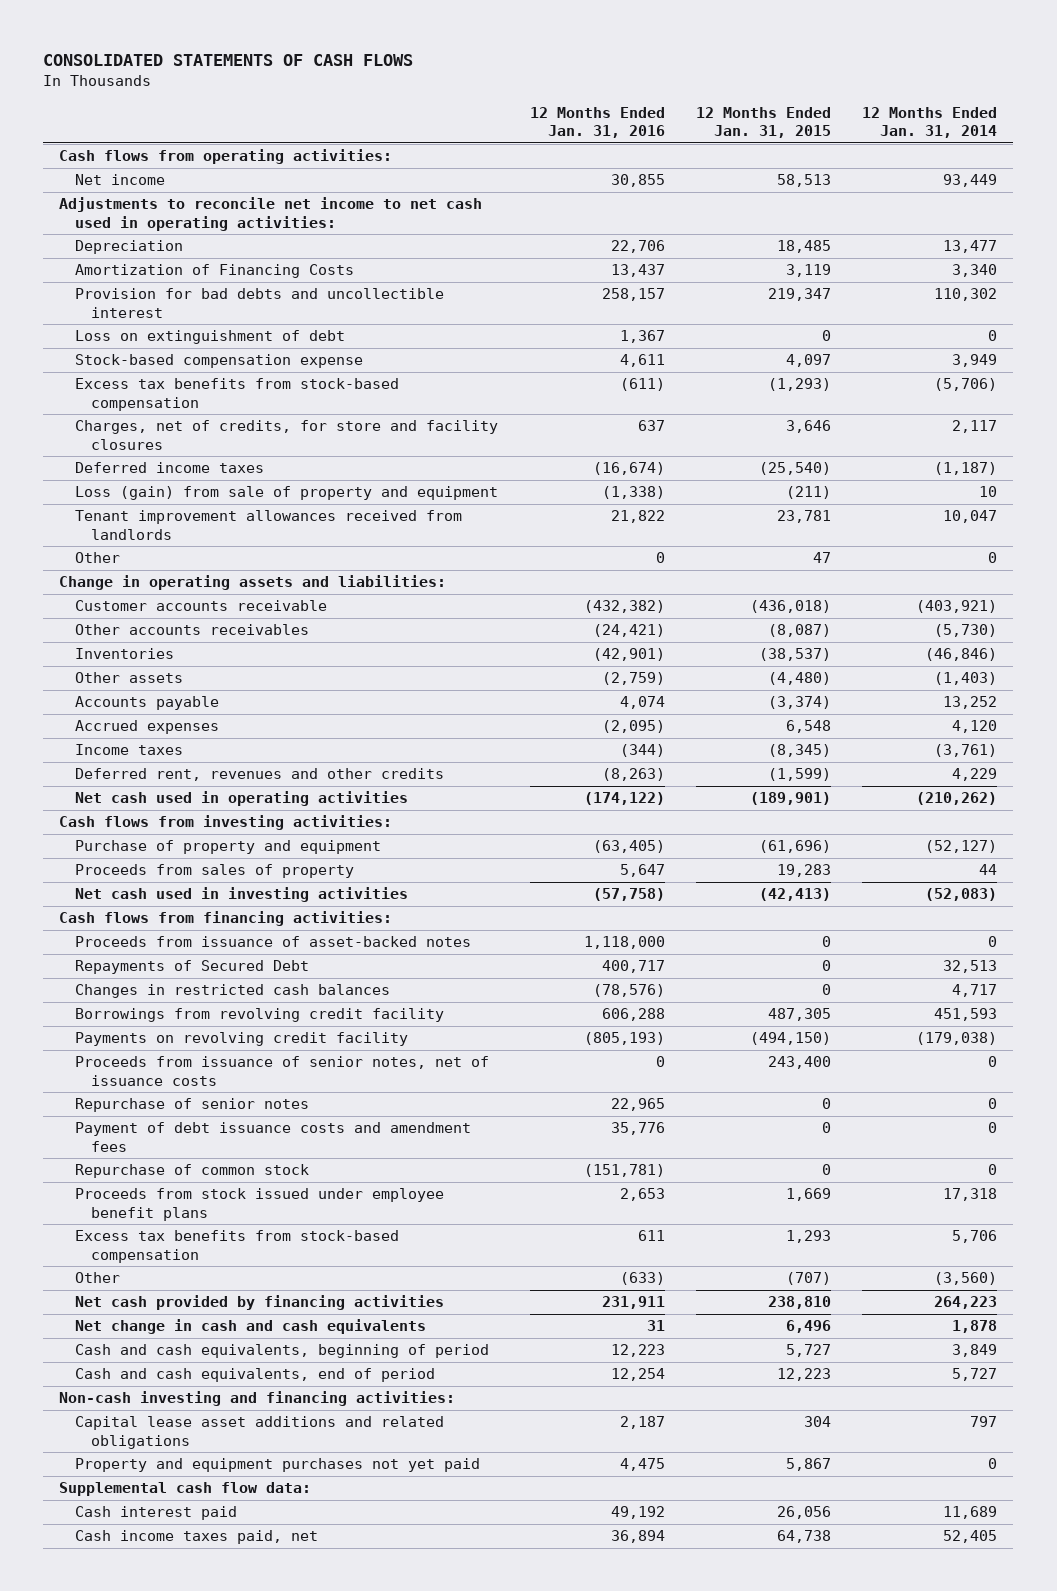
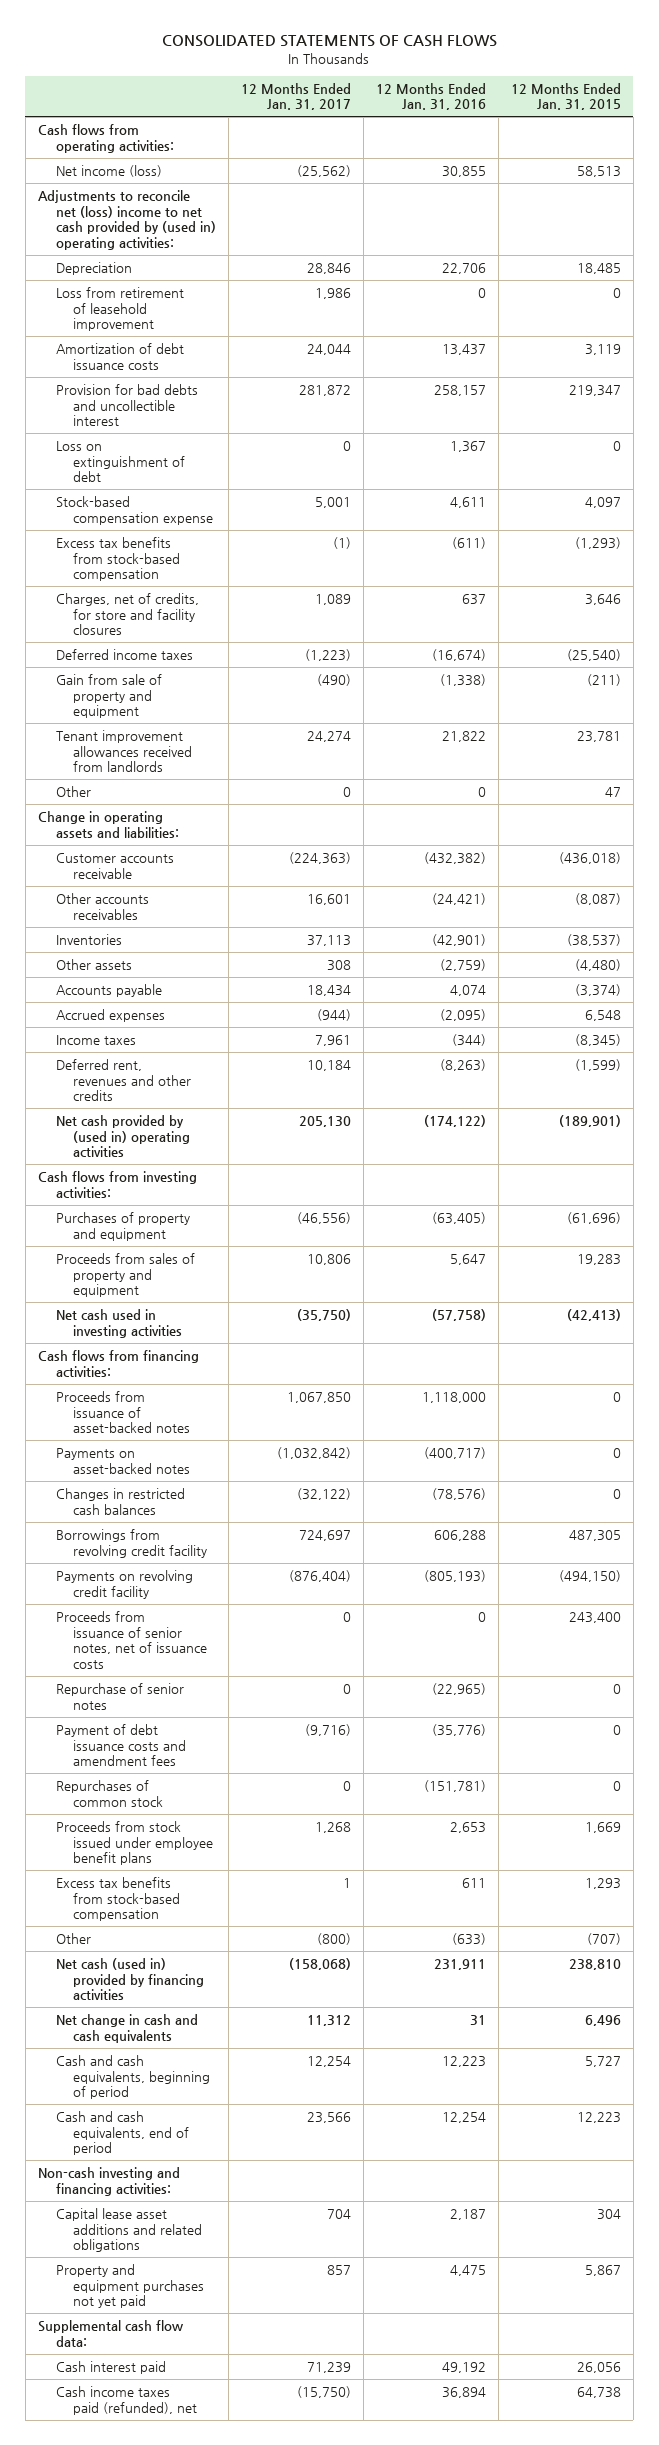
- | 12 Months Ended Jan. 31, 2016 | 12 Months Ended Jan. 31, 2015 | 12 Months Ended Jan. 31, 2014
+ | 12 Months Ended Jan. 31, 2017 | 12 Months Ended Jan. 31, 2016 | 12 Months Ended Jan. 31, 2015
- Net income | 30,855 | 58,513 | 93,449
- Adjustments to reconcile net income to net cash used in operating activities:
+ Net income (loss) | (25,562) | 30,855 | 58,513
+ Adjustments to reconcile net (loss) income to net cash provided by (used in) operating activities:
- Amortization of Financing Costs | 13,437 | 3,119 | 3,340
+ Loss from retirement of leasehold improvement | 1,986 | 0 | 0
+ Amortization of debt issuance costs | 24,044 | 13,437 | 3,119
- Loss (gain) from sale of property and equipment | (1,338) | (211) | 10
+ Gain from sale of property and equipment | (490) | (1,338) | (211)
- Net cash used in operating activities | (174,122) | (189,901) | (210,262)
+ Net cash provided by (used in) operating activities | 205,130 | (174,122) | (189,901)
- Purchase of property and equipment | (63,405) | (61,696) | (52,127)
- Proceeds from sales of property | 5,647 | 19,283 | 44
+ Purchases of property and equipment | (46,556) | (63,405) | (61,696)
+ Proceeds from sales of property and equipment | 10,806 | 5,647 | 19,283
- Repayments of Secured Debt | 400,717 | 0 | 32,513
+ Payments on asset-backed notes | (1,032,842) | (400,717) | 0
- Repurchase of senior notes | 22,965 | 0 | 0
- Payment of debt issuance costs and amendment fees | 35,776 | 0 | 0
- Repurchase of common stock | (151,781) | 0 | 0
+ Repurchase of senior notes | 0 | (22,965) | 0
+ Payment of debt issuance costs and amendment fees | (9,716) | (35,776) | 0
+ Repurchases of common stock | 0 | (151,781) | 0
- Net cash provided by financing activities | 231,911 | 238,810 | 264,223
+ Net cash (used in) provided by financing activities | (158,068) | 231,911 | 238,810
- Cash income taxes paid, net | 36,894 | 64,738 | 52,405
+ Cash income taxes paid (refunded), net | (15,750) | 36,894 | 64,738

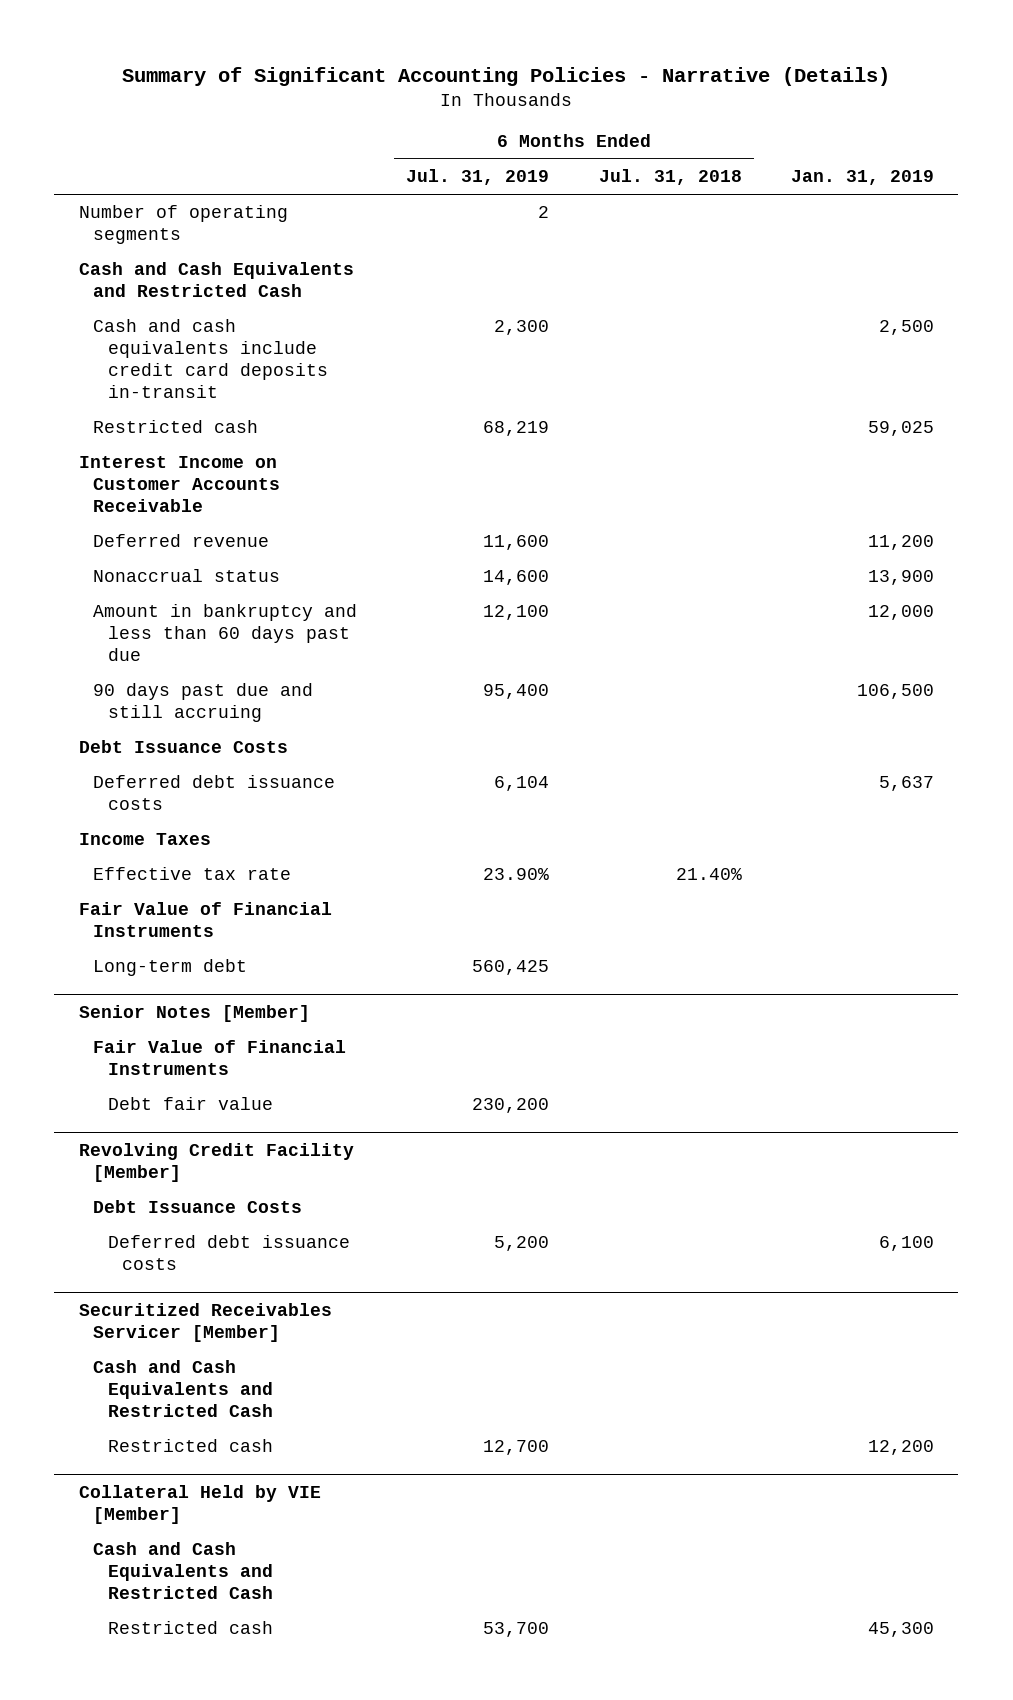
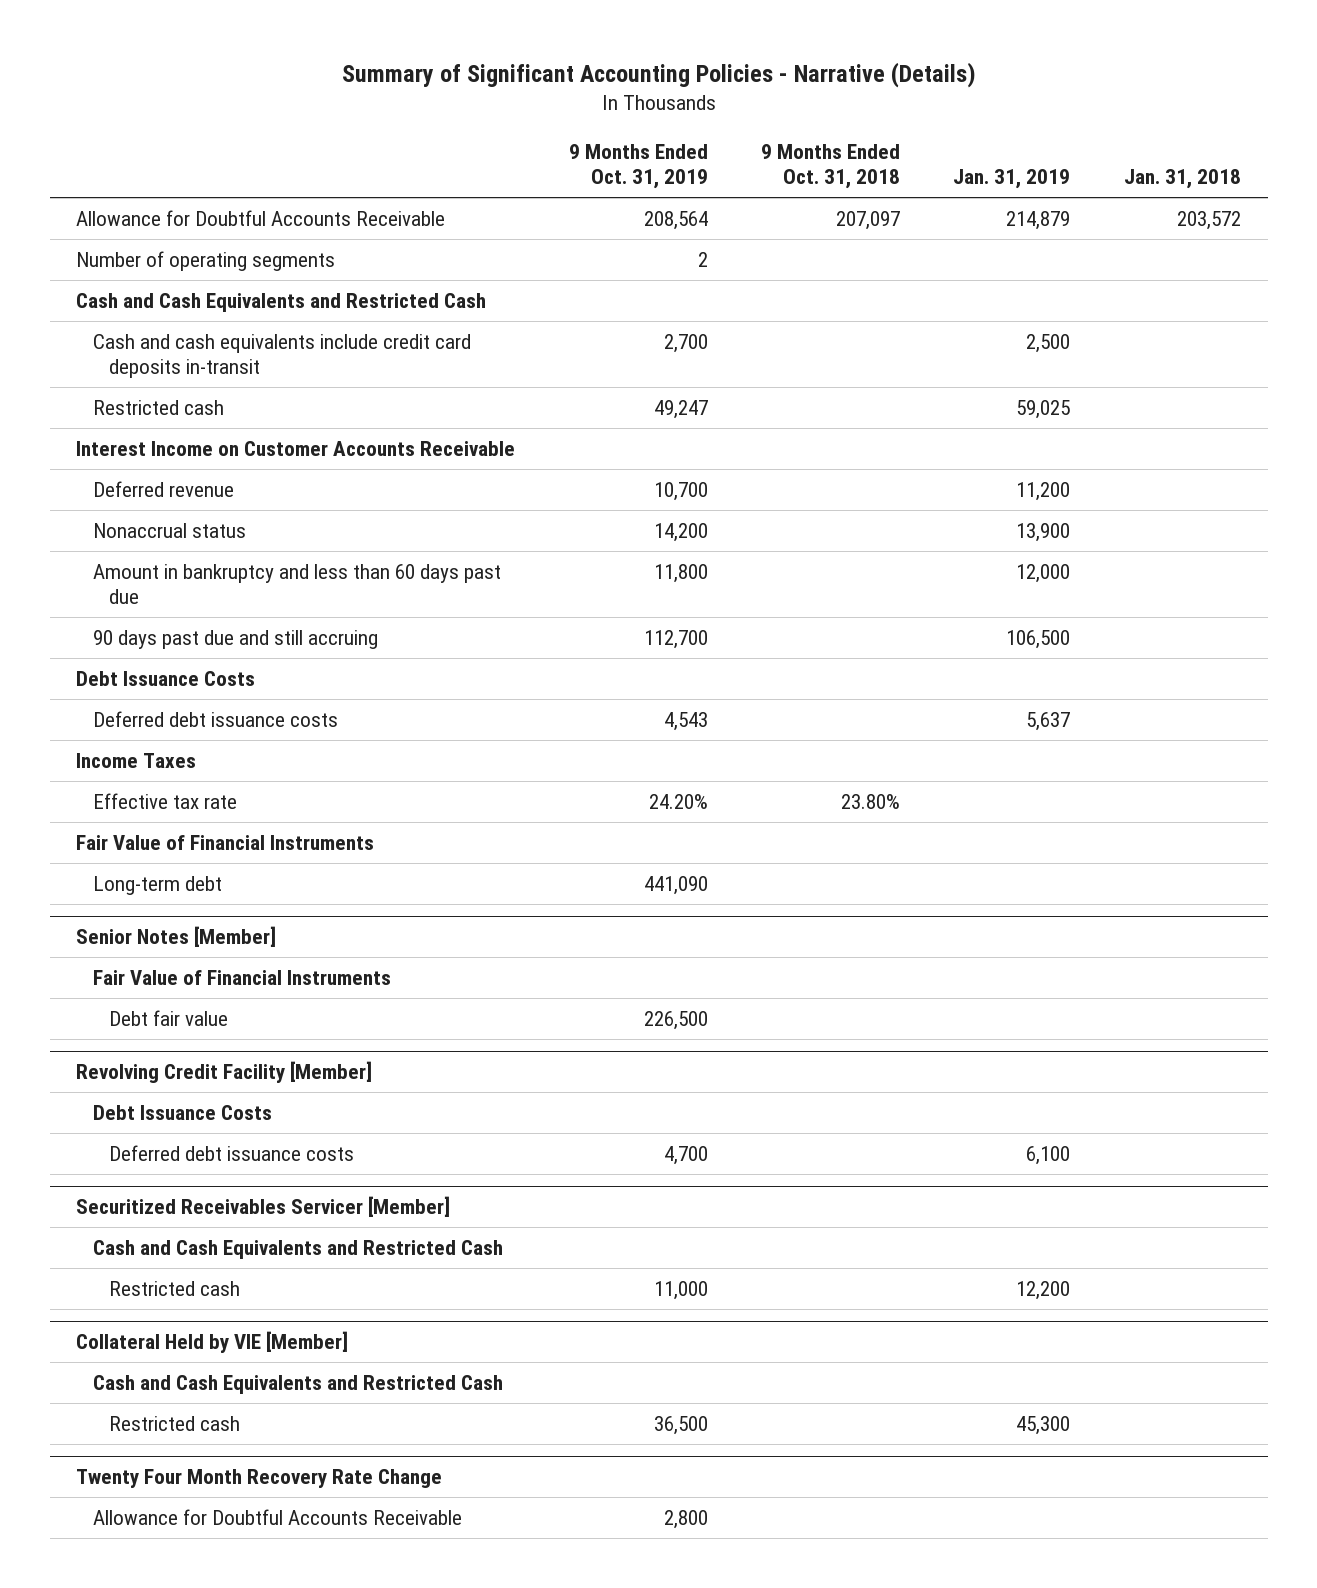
- | 6 Months Ended Jul. 31, 2019 | 6 Months Ended Jul. 31, 2018 | Jan. 31, 2019
+ | 9 Months Ended Oct. 31, 2019 | 9 Months Ended Oct. 31, 2018 | Jan. 31, 2019 | Jan. 31, 2018
+ Allowance for Doubtful Accounts Receivable | 208,564 | 207,097 | 214,879 | 203,572
+ Twenty Four Month Recovery Rate Change
+ Allowance for Doubtful Accounts Receivable | 2,800 | | |

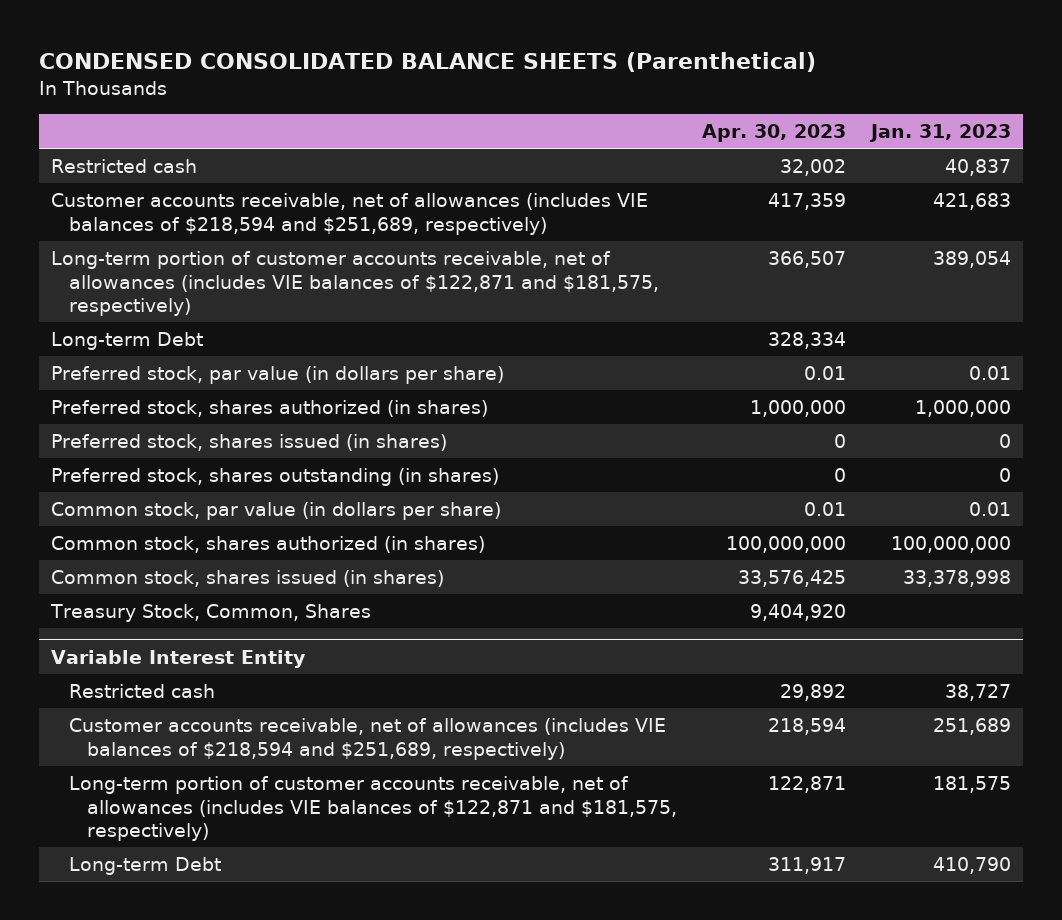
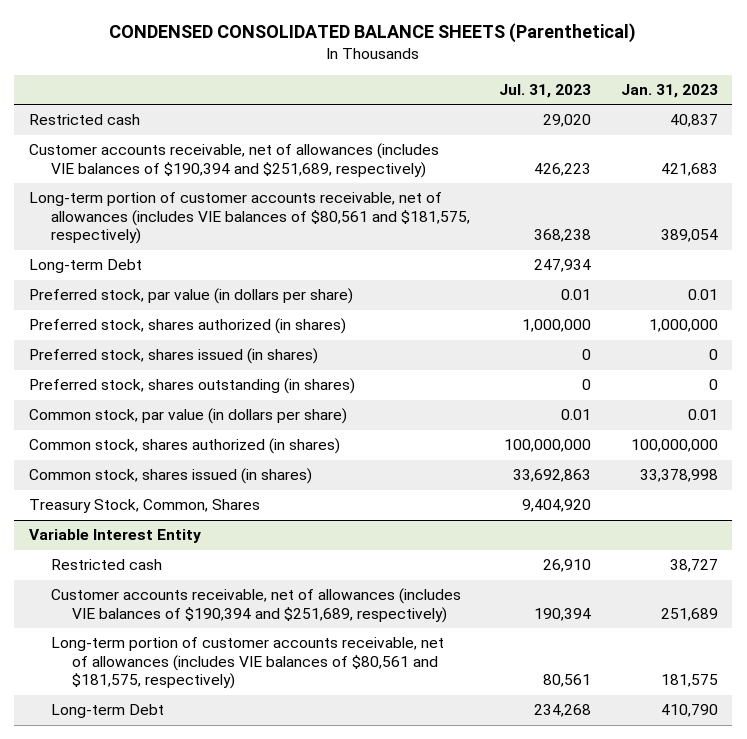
- | Apr. 30, 2023 | Jan. 31, 2023
+ | Jul. 31, 2023 | Jan. 31, 2023
- Customer accounts receivable, net of allowances (includes VIE balances of $218,594 and $251,689, respectively) | 417,359 | 421,683
- Long-term portion of customer accounts receivable, net of allowances (includes VIE balances of $122,871 and $181,575, respectively) | 366,507 | 389,054
+ Customer accounts receivable, net of allowances (includes VIE balances of $190,394 and $251,689, respectively) | 426,223 | 421,683
+ Long-term portion of customer accounts receivable, net of allowances (includes VIE balances of $80,561 and $181,575, respectively) | 368,238 | 389,054
@ Variable Interest Entity
- Customer accounts receivable, net of allowances (includes VIE balances of $218,594 and $251,689, respectively) | 218,594 | 251,689
- Long-term portion of customer accounts receivable, net of allowances (includes VIE balances of $122,871 and $181,575, respectively) | 122,871 | 181,575
+ Customer accounts receivable, net of allowances (includes VIE balances of $190,394 and $251,689, respectively) | 190,394 | 251,689
+ Long-term portion of customer accounts receivable, net of allowances (includes VIE balances of $80,561 and $181,575, respectively) | 80,561 | 181,575

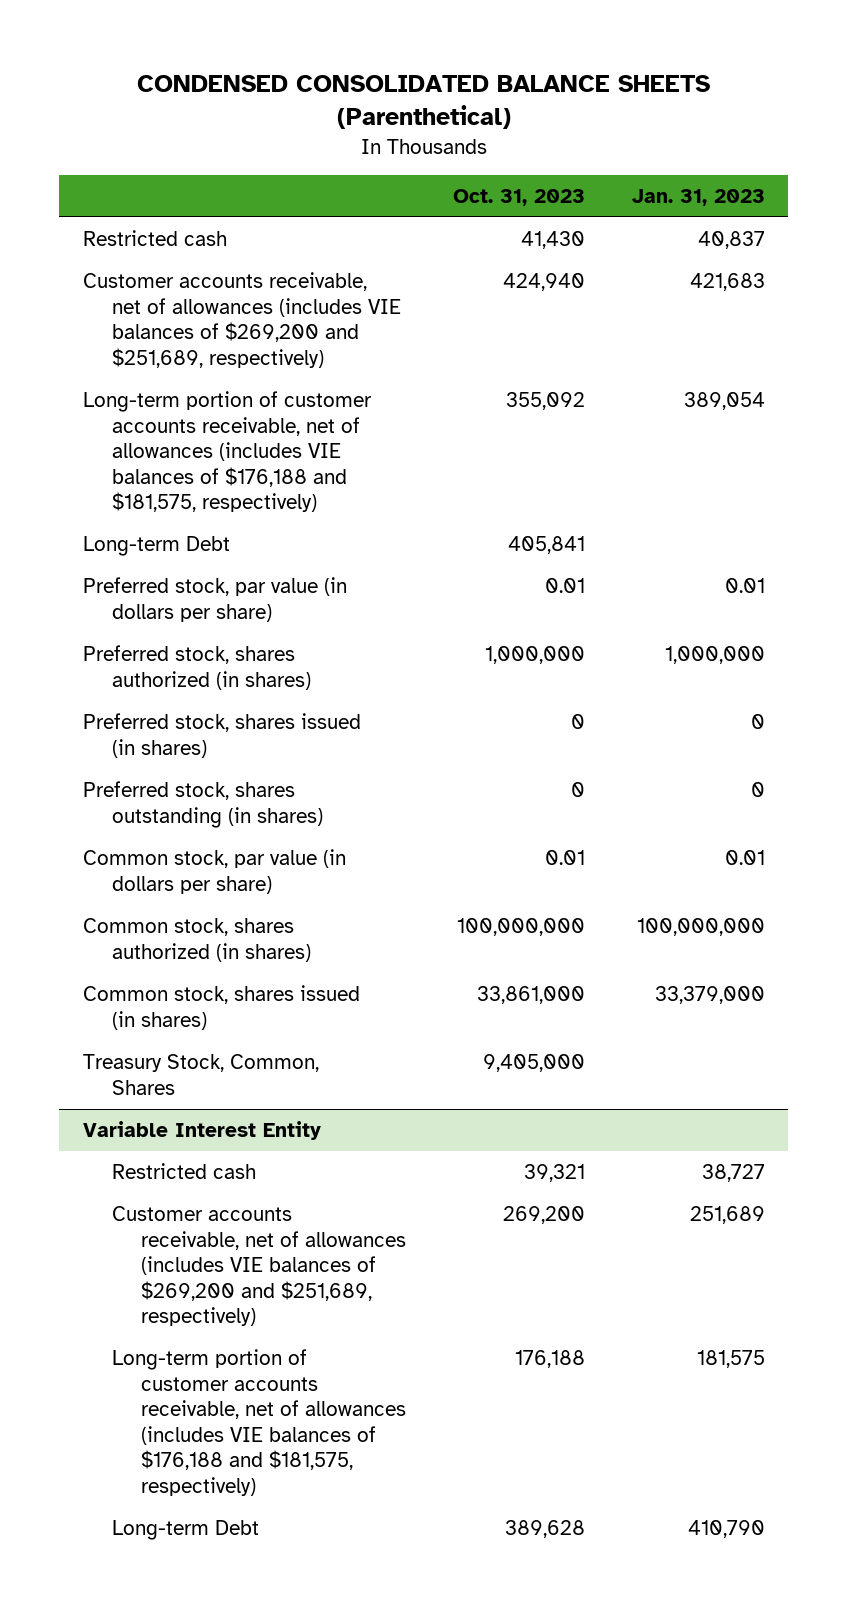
- | Jul. 31, 2023 | Jan. 31, 2023
+ | Oct. 31, 2023 | Jan. 31, 2023
- Customer accounts receivable, net of allowances (includes VIE balances of $190,394 and $251,689, respectively) | 426,223 | 421,683
- Long-term portion of customer accounts receivable, net of allowances (includes VIE balances of $80,561 and $181,575, respectively) | 368,238 | 389,054
+ Customer accounts receivable, net of allowances (includes VIE balances of $269,200 and $251,689, respectively) | 424,940 | 421,683
+ Long-term portion of customer accounts receivable, net of allowances (includes VIE balances of $176,188 and $181,575, respectively) | 355,092 | 389,054
- Common stock, shares issued (in shares) | 33,692,863 | 33,378,998
+ Common stock, shares issued (in shares) | 33,861,000 | 33,379,000
@ Variable Interest Entity
- Customer accounts receivable, net of allowances (includes VIE balances of $190,394 and $251,689, respectively) | 190,394 | 251,689
- Long-term portion of customer accounts receivable, net of allowances (includes VIE balances of $80,561 and $181,575, respectively) | 80,561 | 181,575
+ Customer accounts receivable, net of allowances (includes VIE balances of $269,200 and $251,689, respectively) | 269,200 | 251,689
+ Long-term portion of customer accounts receivable, net of allowances (includes VIE balances of $176,188 and $181,575, respectively) | 176,188 | 181,575

